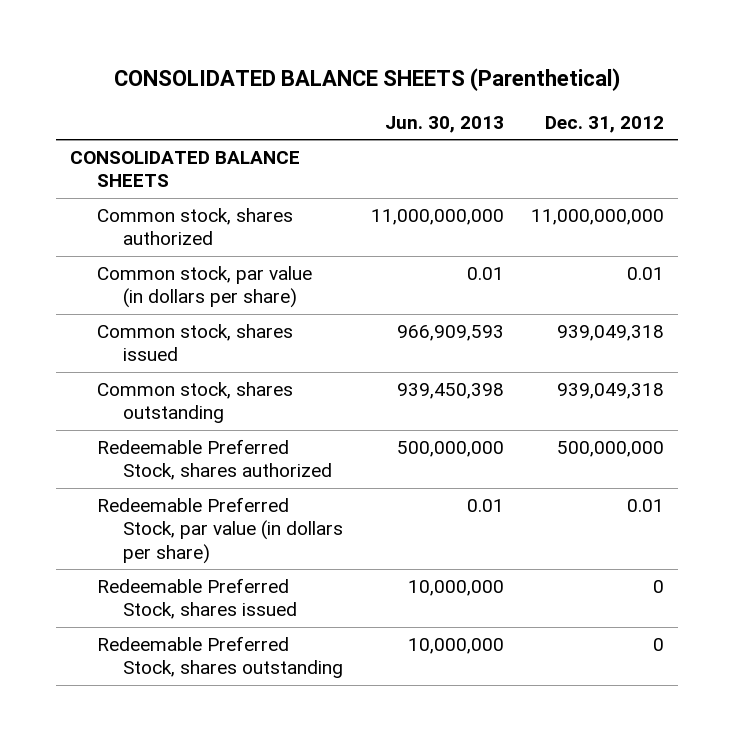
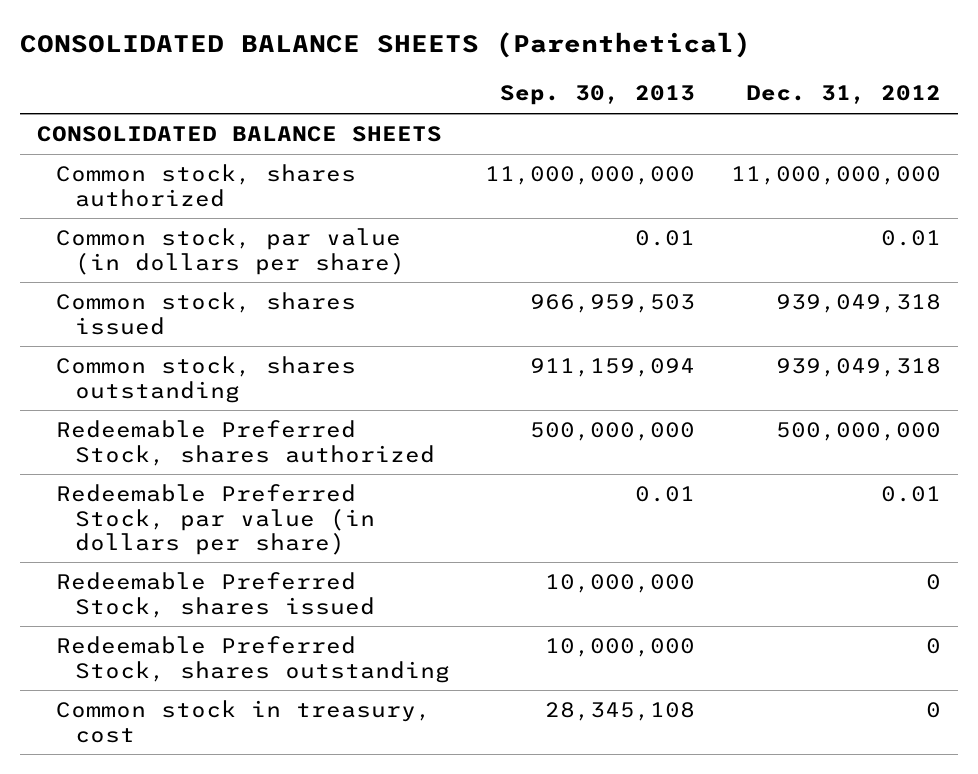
- | Jun. 30, 2013 | Dec. 31, 2012
+ | Sep. 30, 2013 | Dec. 31, 2012
+ Common stock in treasury, cost | 28,345,108 | 0

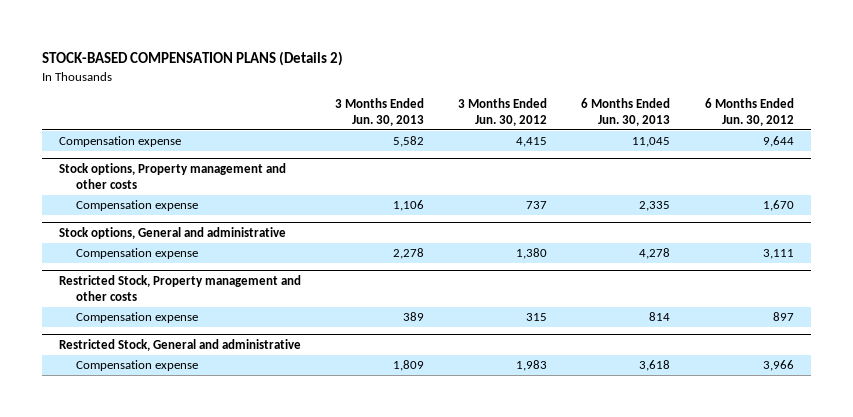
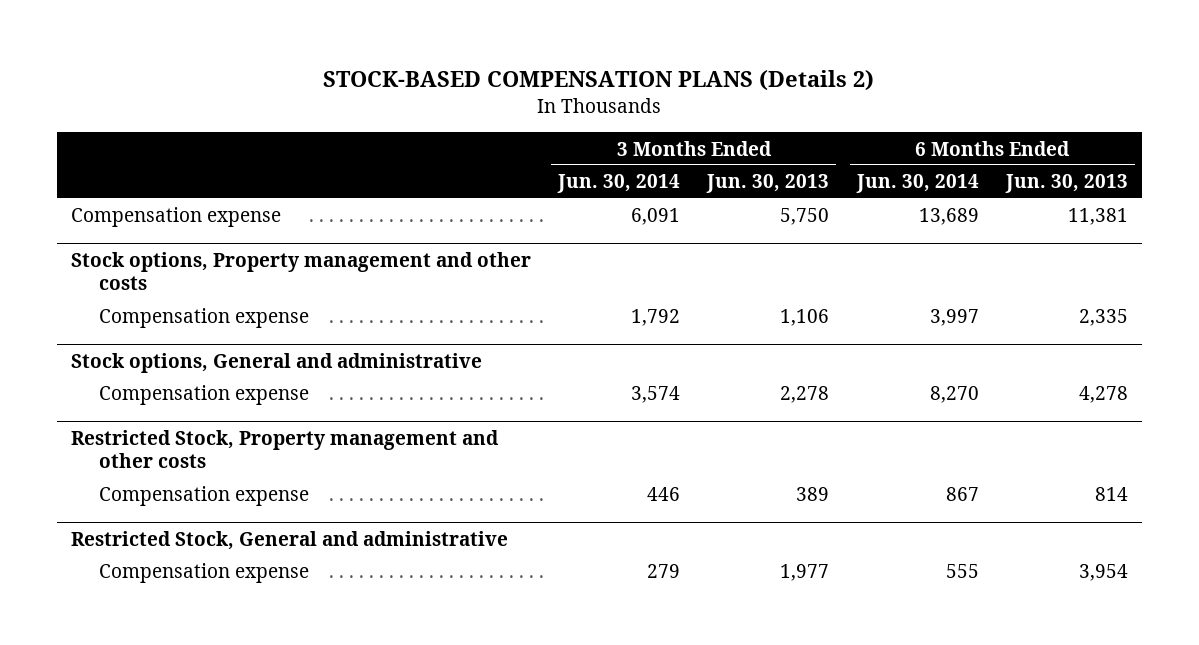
- | 3 Months Ended Jun. 30, 2013 | 3 Months Ended Jun. 30, 2012 | 6 Months Ended Jun. 30, 2013 | 6 Months Ended Jun. 30, 2012
+ | 3 Months Ended Jun. 30, 2014 | 3 Months Ended Jun. 30, 2013 | 6 Months Ended Jun. 30, 2014 | 6 Months Ended Jun. 30, 2013
- Compensation expense | 5,582 | 4,415 | 11,045 | 9,644
+ Compensation expense | 6,091 | 5,750 | 13,689 | 11,381
@ Restricted Stock, General and administrative
- Compensation expense | 1,809 | 1,983 | 3,618 | 3,966
+ Compensation expense | 279 | 1,977 | 555 | 3,954

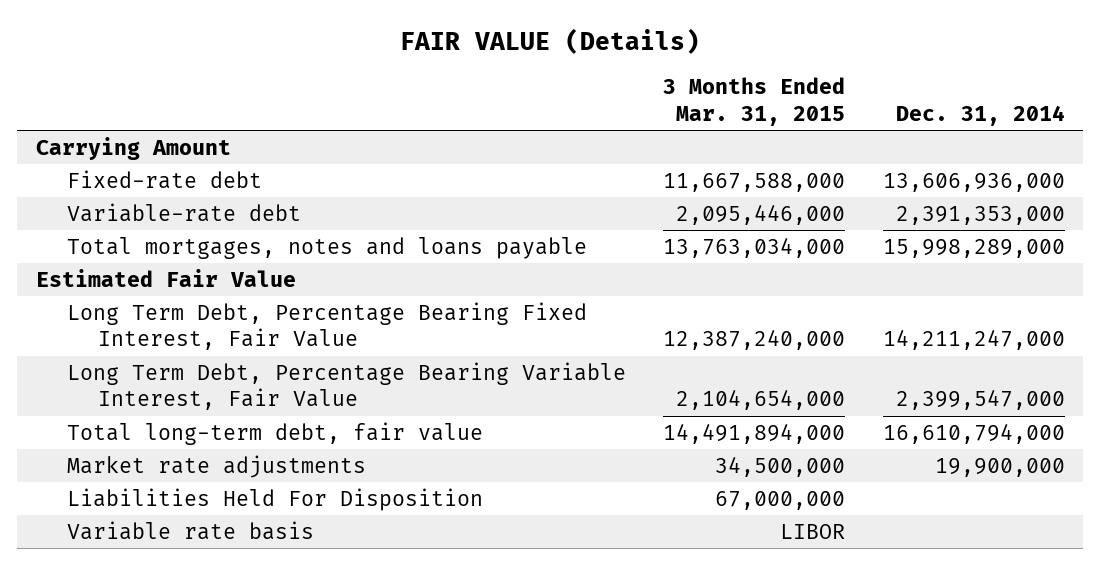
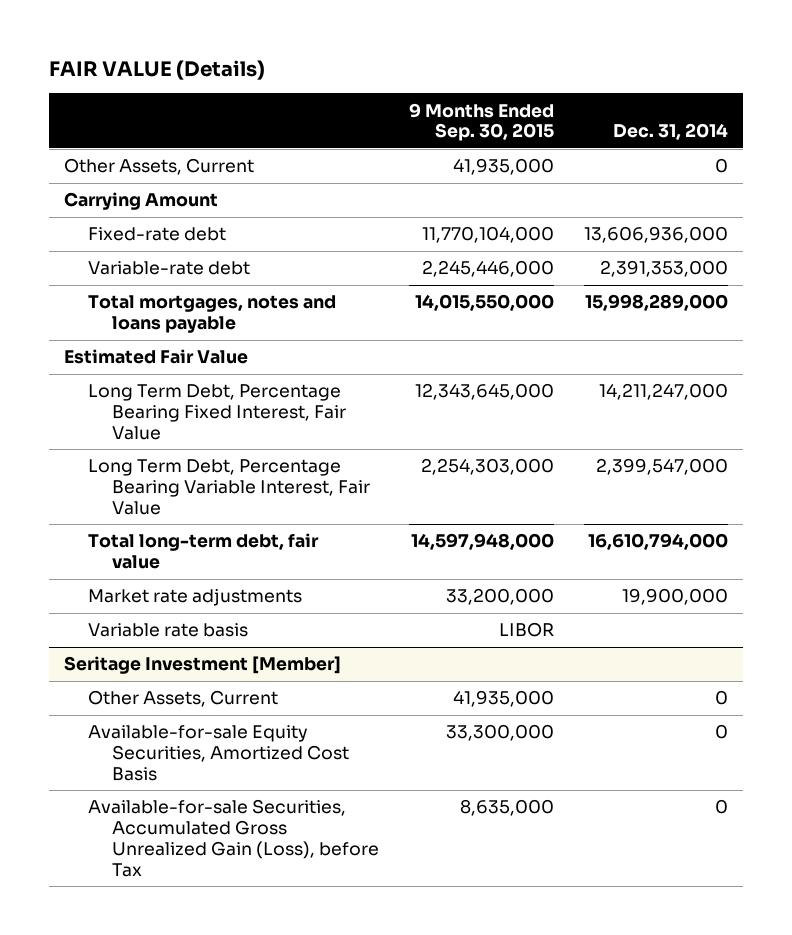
- | 3 Months Ended Mar. 31, 2015 | Dec. 31, 2014
+ | 9 Months Ended Sep. 30, 2015 | Dec. 31, 2014
+ Other Assets, Current | 41,935,000 | 0
- Liabilities Held For Disposition | 67,000,000 |
+ Seritage Investment [Member]
+ Other Assets, Current | 41,935,000 | 0
+ Available-for-sale Equity Securities, Amortized Cost Basis | 33,300,000 | 0
+ Available-for-sale Securities, Accumulated Gross Unrealized Gain (Loss), before Tax | 8,635,000 | 0

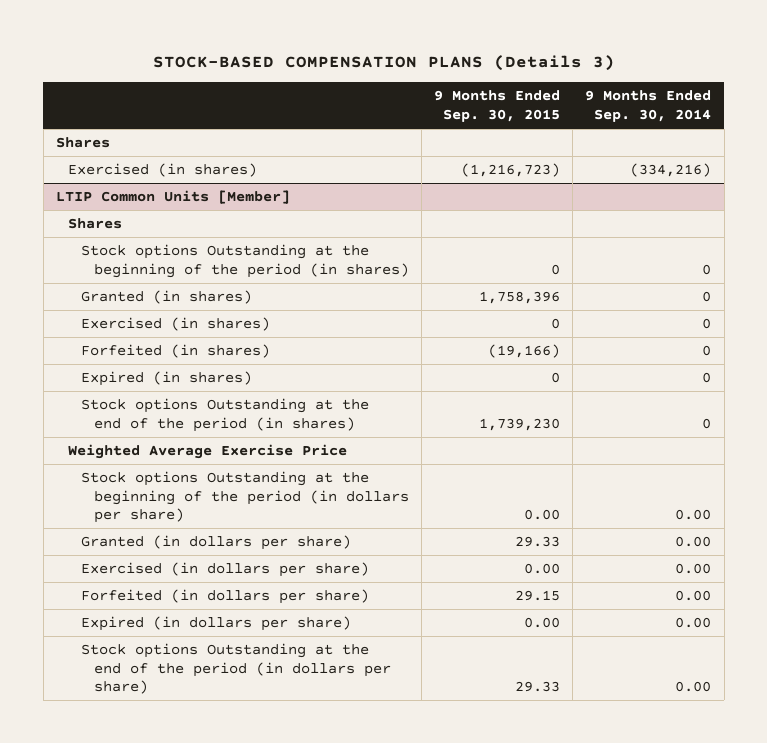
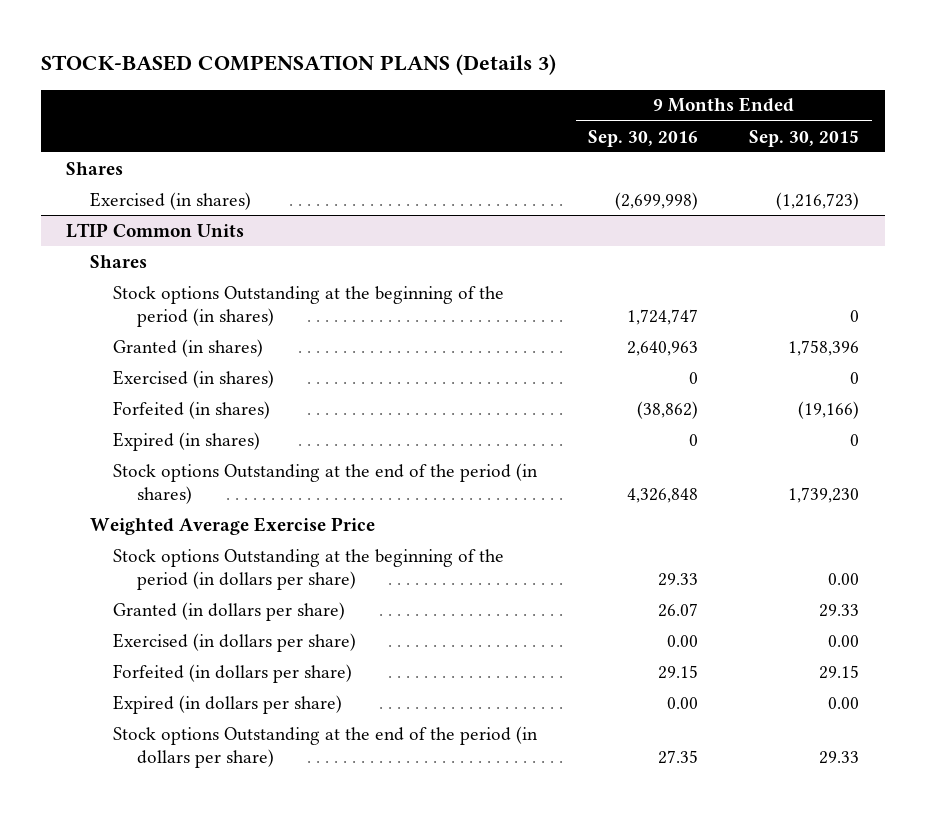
- | 9 Months Ended Sep. 30, 2015 | 9 Months Ended Sep. 30, 2014
+ | 9 Months Ended Sep. 30, 2016 | 9 Months Ended Sep. 30, 2015
- LTIP Common Units [Member]
+ LTIP Common Units

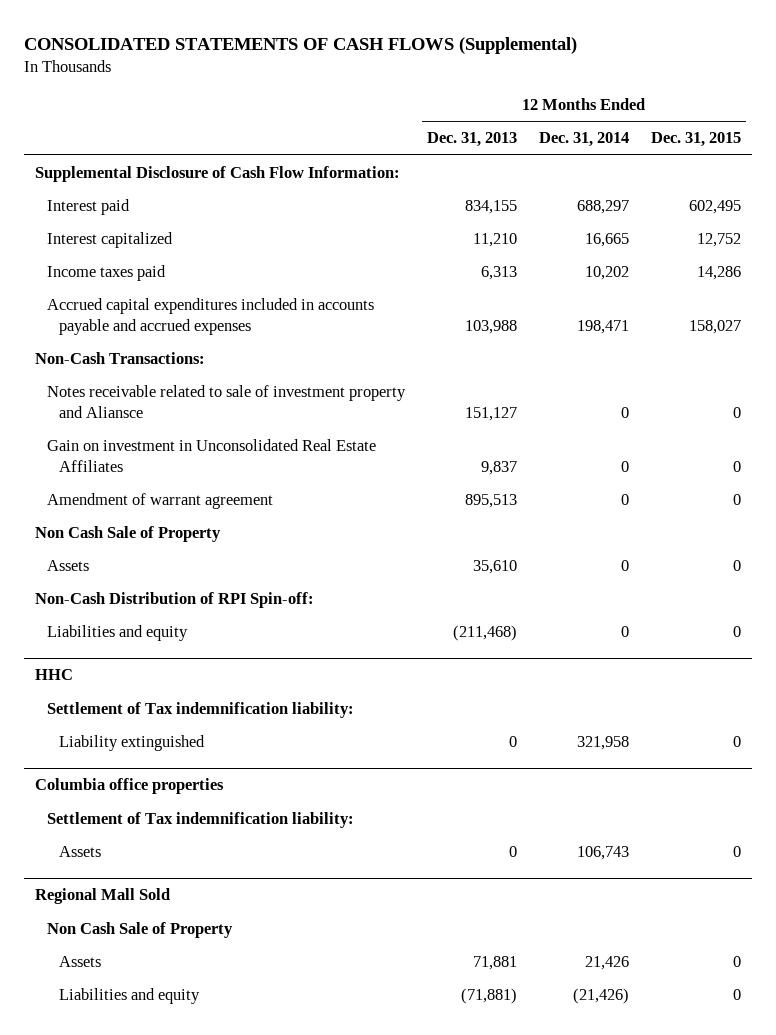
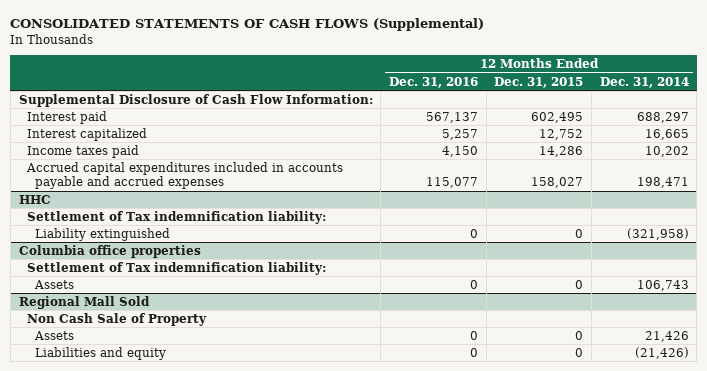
- | 12 Months Ended Dec. 31, 2013 | 12 Months Ended Dec. 31, 2014 | 12 Months Ended Dec. 31, 2015
+ | 12 Months Ended Dec. 31, 2016 | 12 Months Ended Dec. 31, 2015 | 12 Months Ended Dec. 31, 2014
- Non-Cash Transactions:
- Notes receivable related to sale of investment property and Aliansce | 151,127 | 0 | 0
- Gain on investment in Unconsolidated Real Estate Affiliates | 9,837 | 0 | 0
- Amendment of warrant agreement | 895,513 | 0 | 0
- Non Cash Sale of Property
- Assets | 35,610 | 0 | 0
- Non-Cash Distribution of RPI Spin-off:
- Liabilities and equity | (211,468) | 0 | 0
@ HHC
- Liability extinguished | 0 | 321,958 | 0
+ Liability extinguished | 0 | 0 | (321,958)

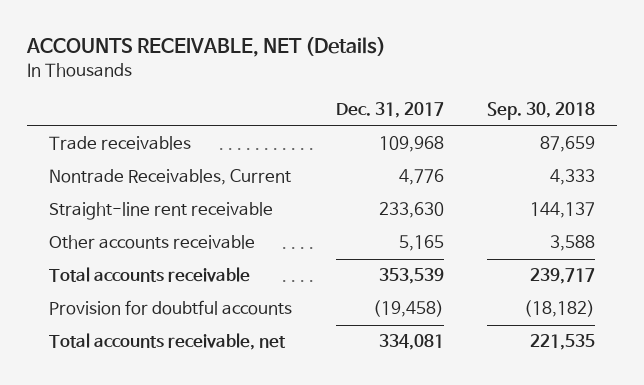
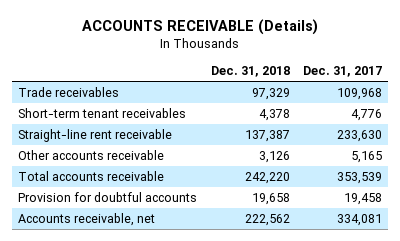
- ACCOUNTS RECEIVABLE, NET (Details)
+ ACCOUNTS RECEIVABLE (Details)
- | Dec. 31, 2017 | Sep. 30, 2018
+ | Dec. 31, 2018 | Dec. 31, 2017
- Nontrade Receivables, Current | 4,776 | 4,333
+ Short-term tenant receivables | 4,378 | 4,776
- Provision for doubtful accounts | (19,458) | (18,182)
- Total accounts receivable, net | 334,081 | 221,535
+ Provision for doubtful accounts | 19,658 | 19,458
+ Accounts receivable, net | 222,562 | 334,081

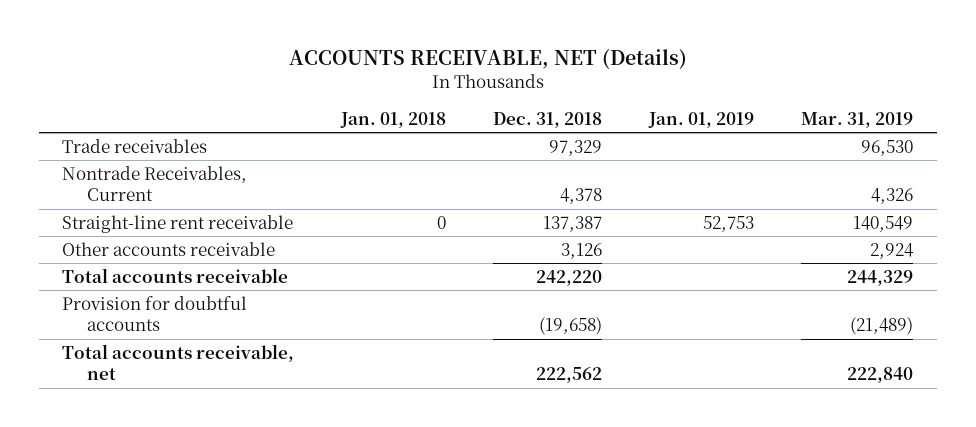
- ACCOUNTS RECEIVABLE (Details)
+ ACCOUNTS RECEIVABLE, NET (Details)
- | Dec. 31, 2018 | Dec. 31, 2017
+ | Jan. 01, 2018 | Dec. 31, 2018 | Jan. 01, 2019 | Mar. 31, 2019
- Short-term tenant receivables | 4,378 | 4,776
+ Nontrade Receivables, Current | | 4,378 | | 4,326
- Provision for doubtful accounts | 19,658 | 19,458
- Accounts receivable, net | 222,562 | 334,081
+ Provision for doubtful accounts | | (19,658) | | (21,489)
+ Total accounts receivable, net | | 222,562 | | 222,840

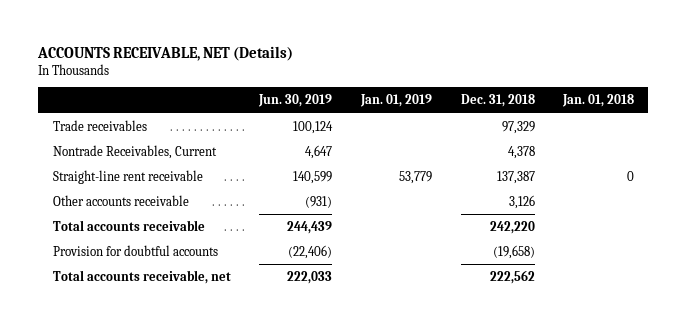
- | Jan. 01, 2018 | Dec. 31, 2018 | Jan. 01, 2019 | Mar. 31, 2019
+ | Jun. 30, 2019 | Jan. 01, 2019 | Dec. 31, 2018 | Jan. 01, 2018
- Straight-line rent receivable | 0 | 137,387 | 52,753 | 140,549
+ Straight-line rent receivable | 140,599 | 53,779 | 137,387 | 0

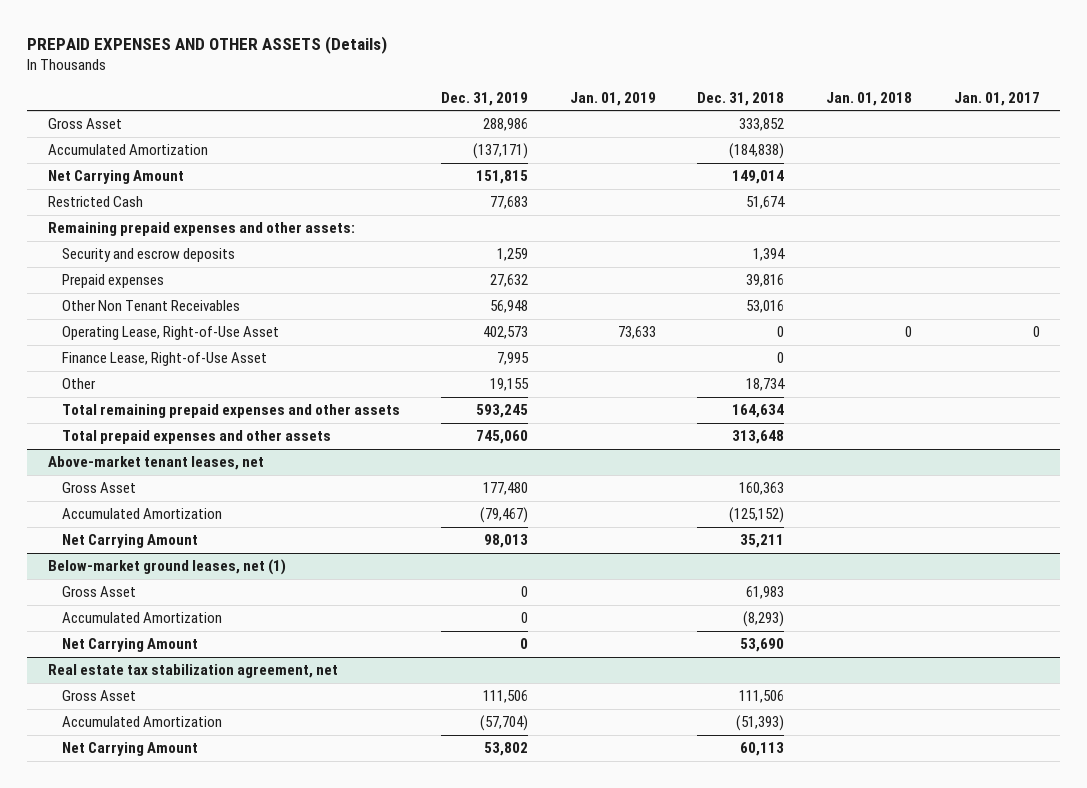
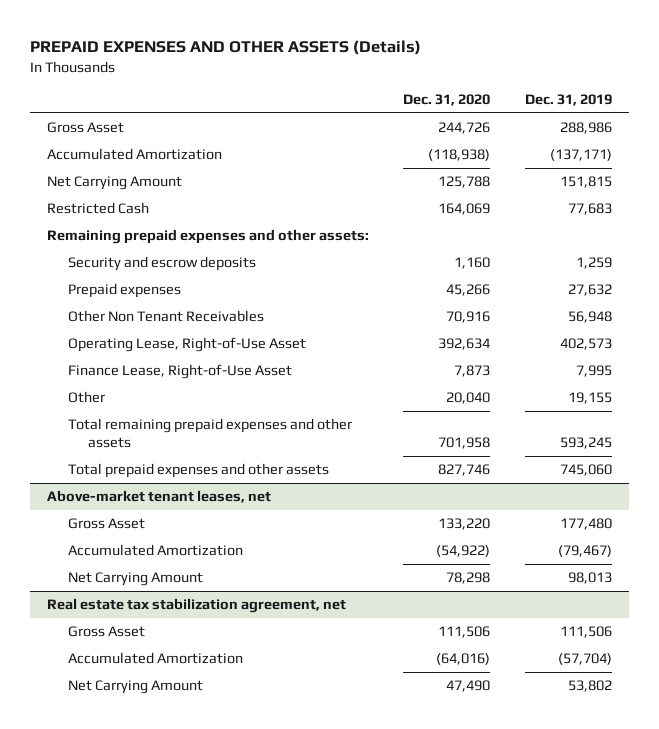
- | Dec. 31, 2019 | Jan. 01, 2019 | Dec. 31, 2018 | Jan. 01, 2018 | Jan. 01, 2017
+ | Dec. 31, 2020 | Dec. 31, 2019
- Below-market ground leases, net (1)
- Gross Asset | 0 | | 61,983 | |
- Accumulated Amortization | 0 | | (8,293) | |
- Net Carrying Amount | 0 | | 53,690 | |

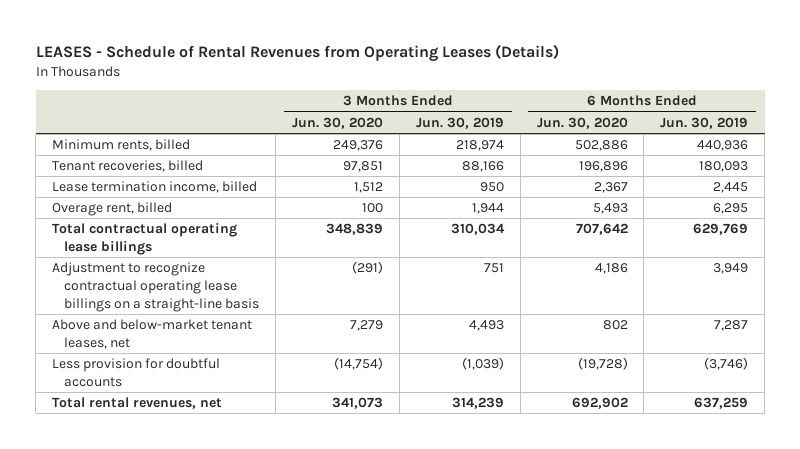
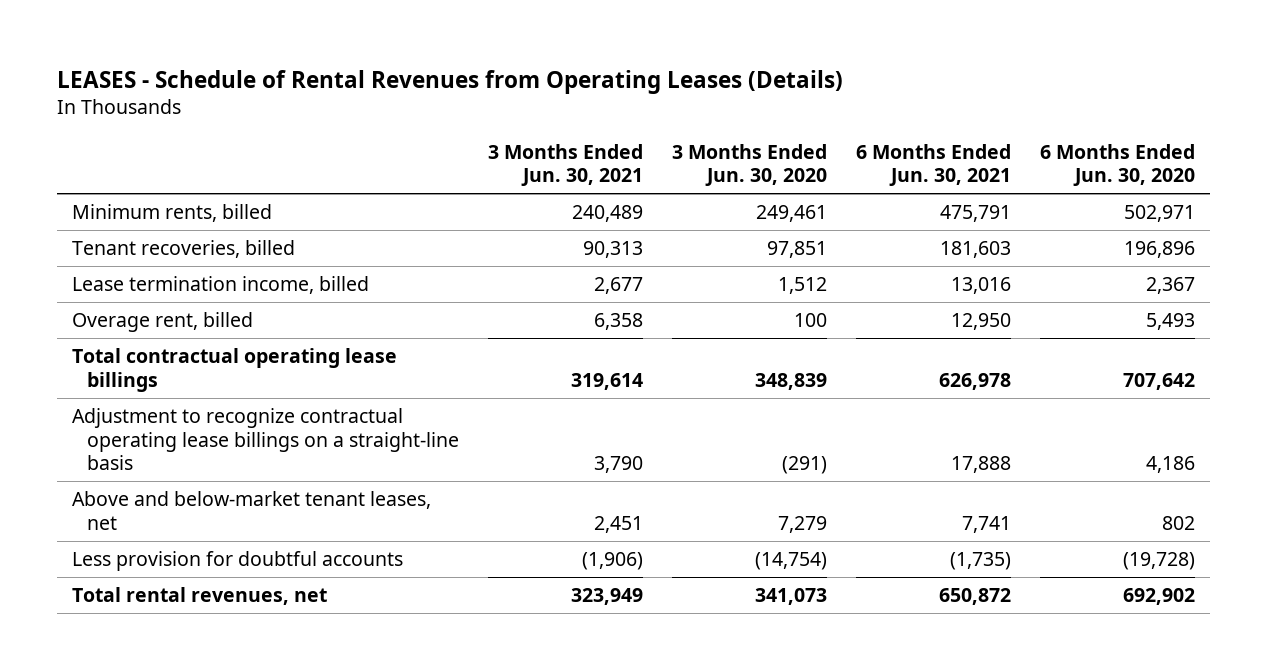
- | 3 Months Ended Jun. 30, 2020 | 3 Months Ended Jun. 30, 2019 | 6 Months Ended Jun. 30, 2020 | 6 Months Ended Jun. 30, 2019
+ | 3 Months Ended Jun. 30, 2021 | 3 Months Ended Jun. 30, 2020 | 6 Months Ended Jun. 30, 2021 | 6 Months Ended Jun. 30, 2020
- Minimum rents, billed | 249,376 | 218,974 | 502,886 | 440,936
+ Minimum rents, billed | 240,489 | 249,461 | 475,791 | 502,971

